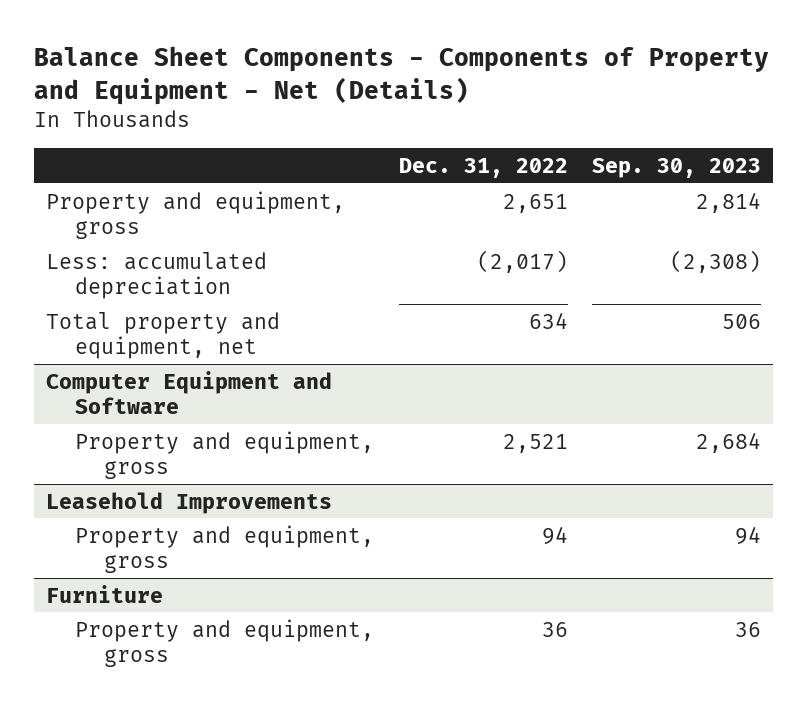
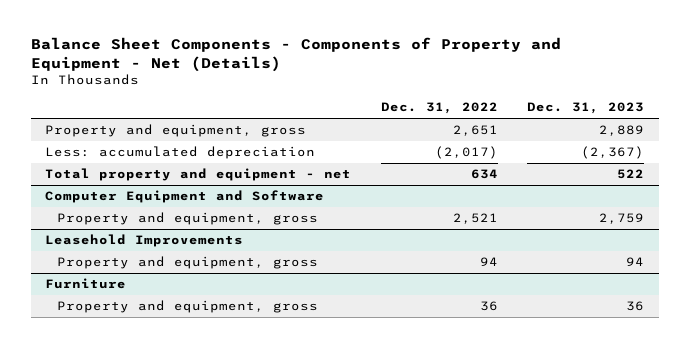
- | Dec. 31, 2022 | Sep. 30, 2023
+ | Dec. 31, 2022 | Dec. 31, 2023
- Total property and equipment, net | 634 | 506
+ Total property and equipment - net | 634 | 522

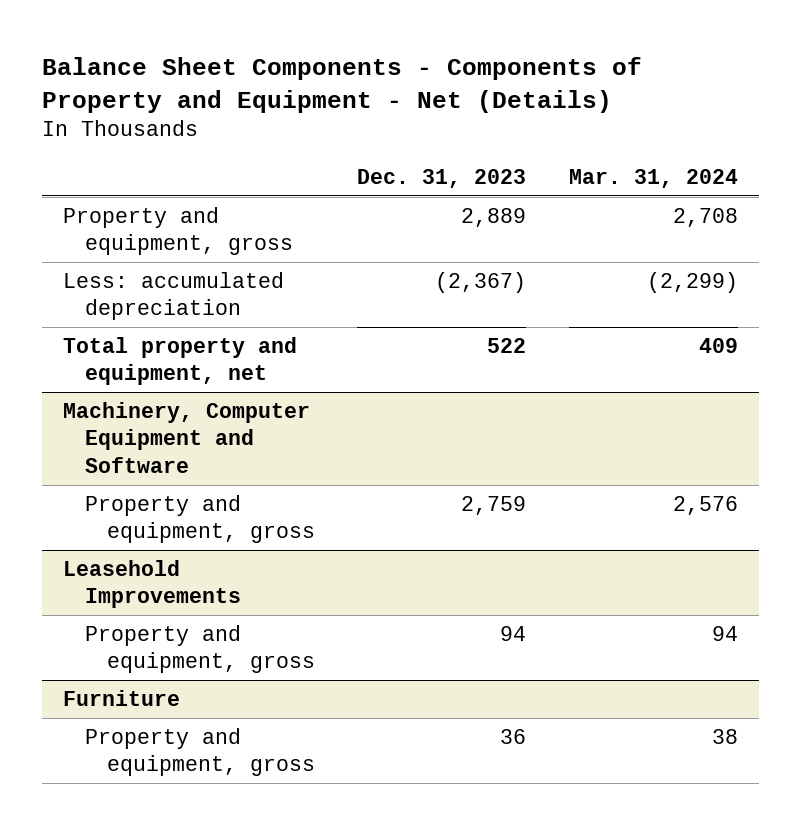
- | Dec. 31, 2022 | Dec. 31, 2023
+ | Dec. 31, 2023 | Mar. 31, 2024
- Total property and equipment - net | 634 | 522
- Computer Equipment and Software
+ Total property and equipment, net | 522 | 409
+ Machinery, Computer Equipment and Software

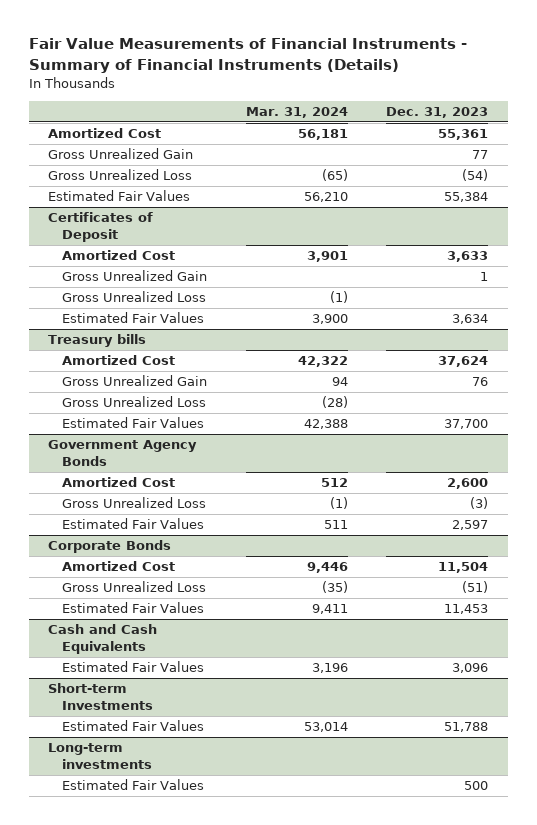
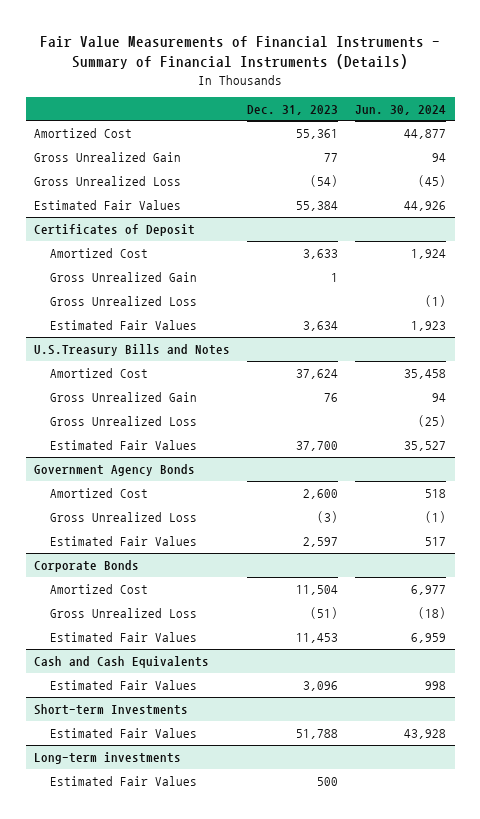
- | Mar. 31, 2024 | Dec. 31, 2023
+ | Dec. 31, 2023 | Jun. 30, 2024
- Treasury bills
+ U.S.Treasury Bills and Notes

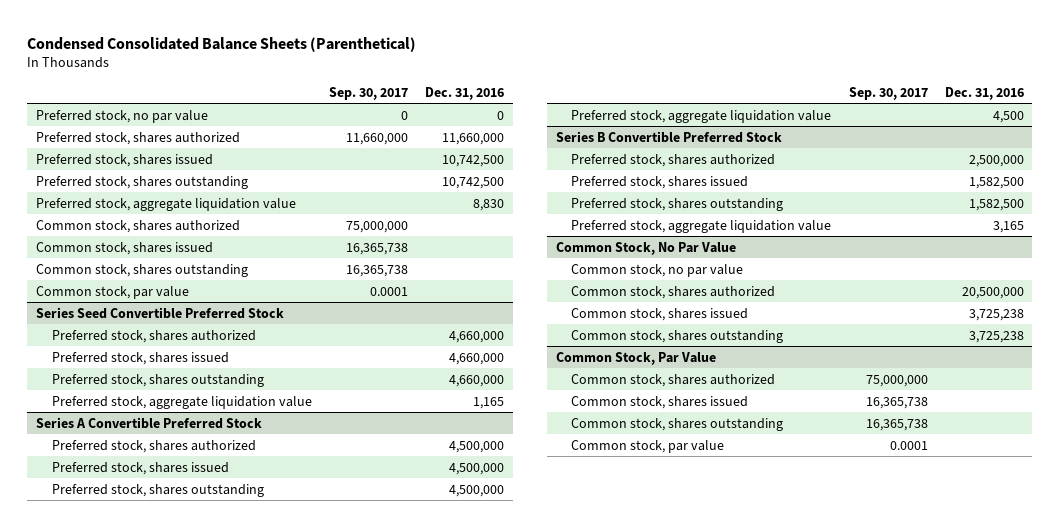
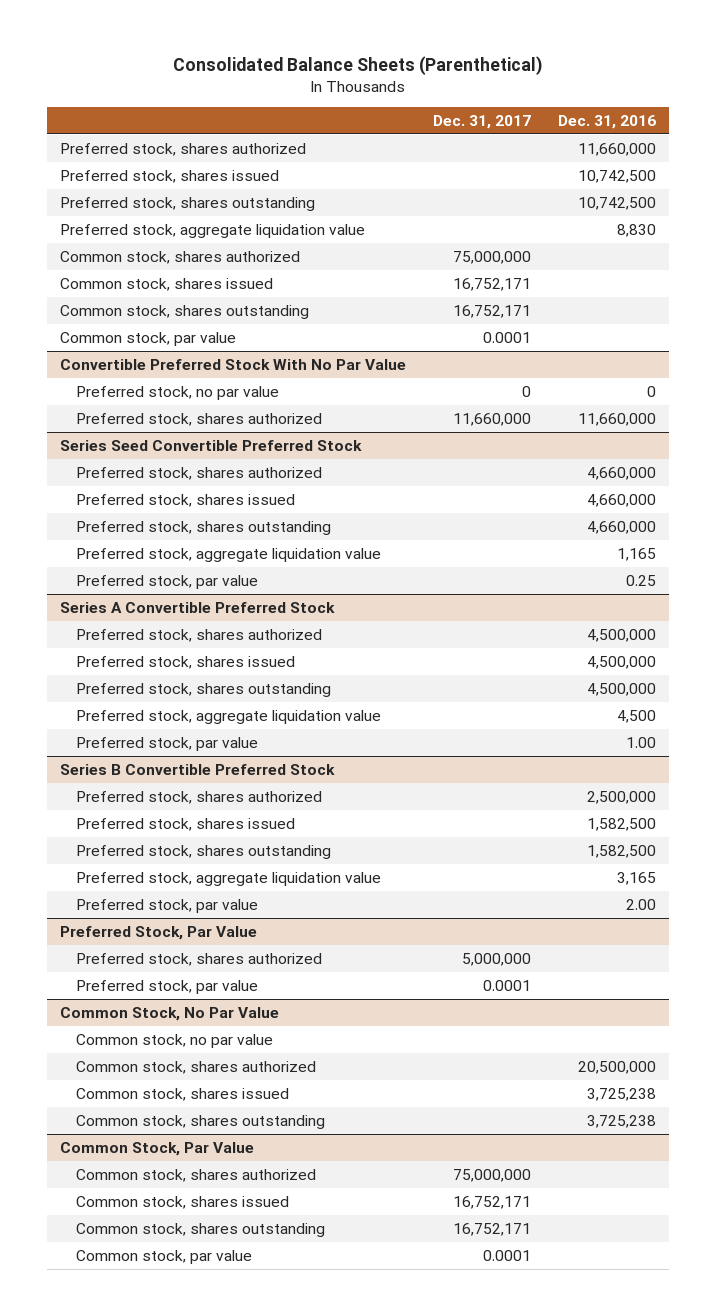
- Condensed Consolidated Balance Sheets (Parenthetical)
+ Consolidated Balance Sheets (Parenthetical)
- | Sep. 30, 2017 | Dec. 31, 2016
+ | Dec. 31, 2017 | Dec. 31, 2016
- Preferred stock, no par value | 0 | 0
+ Convertible Preferred Stock With No Par Value
+ Preferred stock, no par value | 0 | 0
+ Preferred stock, shares authorized | 11,660,000 | 11,660,000
@ Series Seed Convertible Preferred Stock
+ Preferred stock, par value | | 0.25
@ Series A Convertible Preferred Stock
+ Preferred stock, par value | | 1.00
@ Series B Convertible Preferred Stock
+ Preferred stock, par value | | 2.00
+ Preferred Stock, Par Value
+ Preferred stock, shares authorized | 5,000,000 |
+ Preferred stock, par value | 0.0001 |

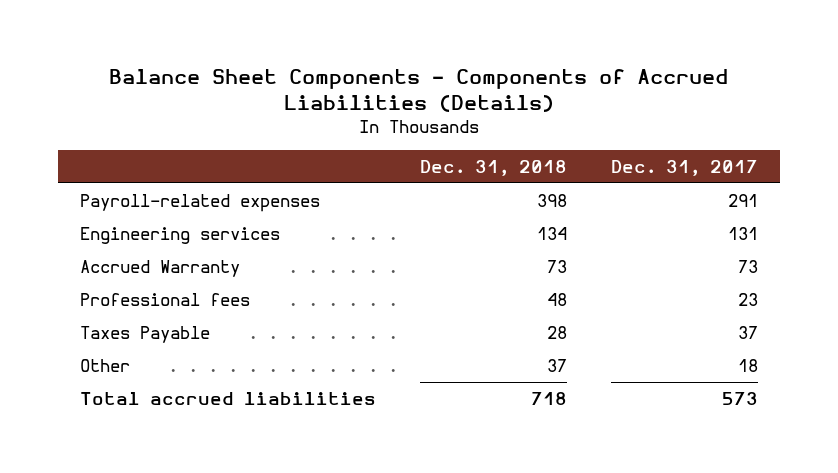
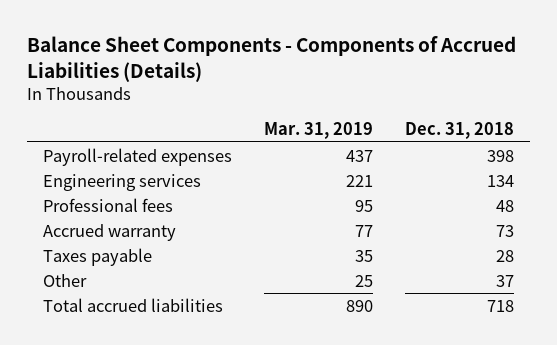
- | Dec. 31, 2018 | Dec. 31, 2017
+ | Mar. 31, 2019 | Dec. 31, 2018
- Accrued Warranty | 73 | 73
- Taxes Payable | 28 | 37
+ Accrued warranty | 77 | 73
+ Taxes payable | 35 | 28

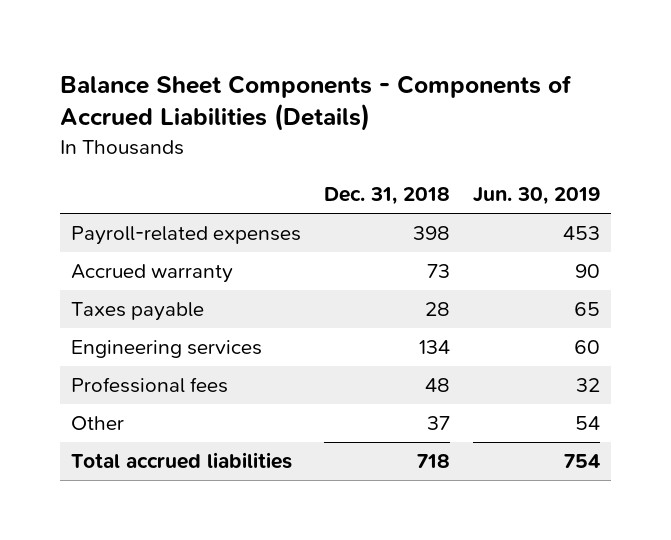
- | Mar. 31, 2019 | Dec. 31, 2018
+ | Dec. 31, 2018 | Jun. 30, 2019
moved down: Engineering services | 134 | 60
moved down: Professional fees | 48 | 32

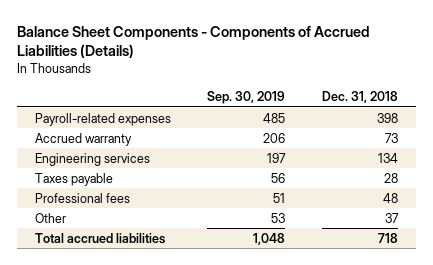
- | Dec. 31, 2018 | Jun. 30, 2019
+ | Sep. 30, 2019 | Dec. 31, 2018
moved down: Taxes payable | 56 | 28

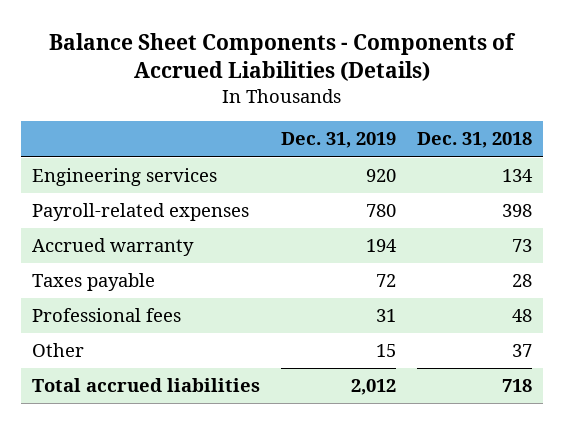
- | Sep. 30, 2019 | Dec. 31, 2018
+ | Dec. 31, 2019 | Dec. 31, 2018
moved up: Engineering services | 920 | 134

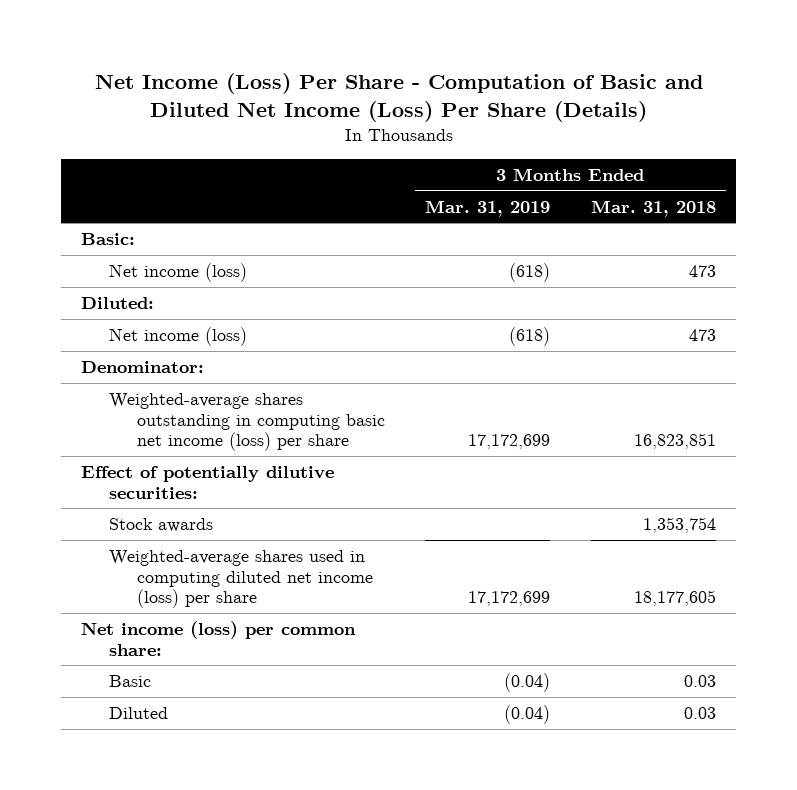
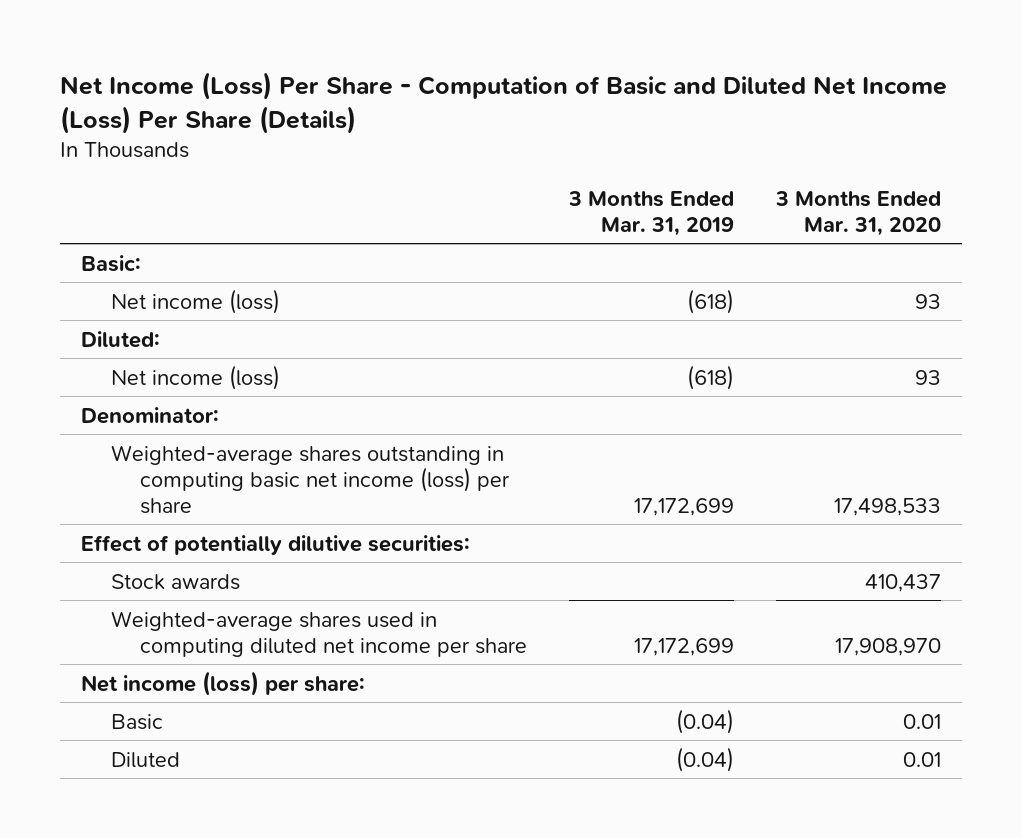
- | 3 Months Ended Mar. 31, 2019 | 3 Months Ended Mar. 31, 2018
+ | 3 Months Ended Mar. 31, 2019 | 3 Months Ended Mar. 31, 2020
- Weighted-average shares used in computing diluted net income (loss) per share | 17,172,699 | 18,177,605
- Net income (loss) per common share:
+ Weighted-average shares used in computing diluted net income per share | 17,172,699 | 17,908,970
+ Net income (loss) per share:

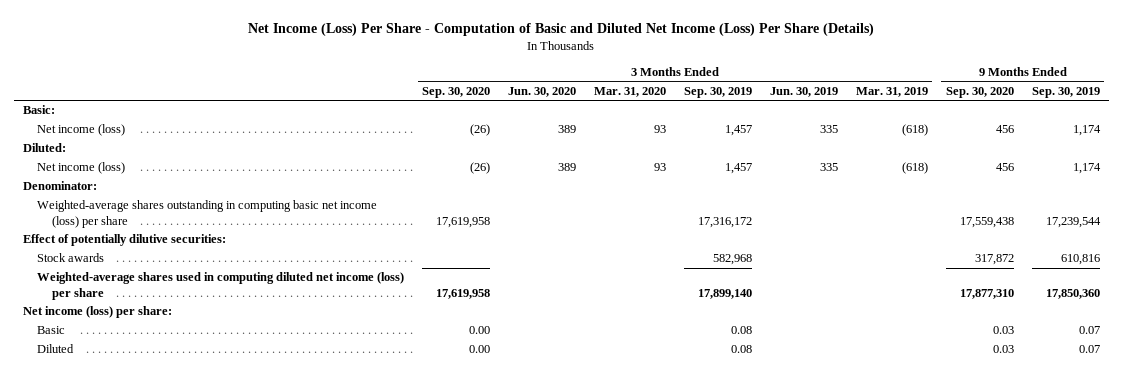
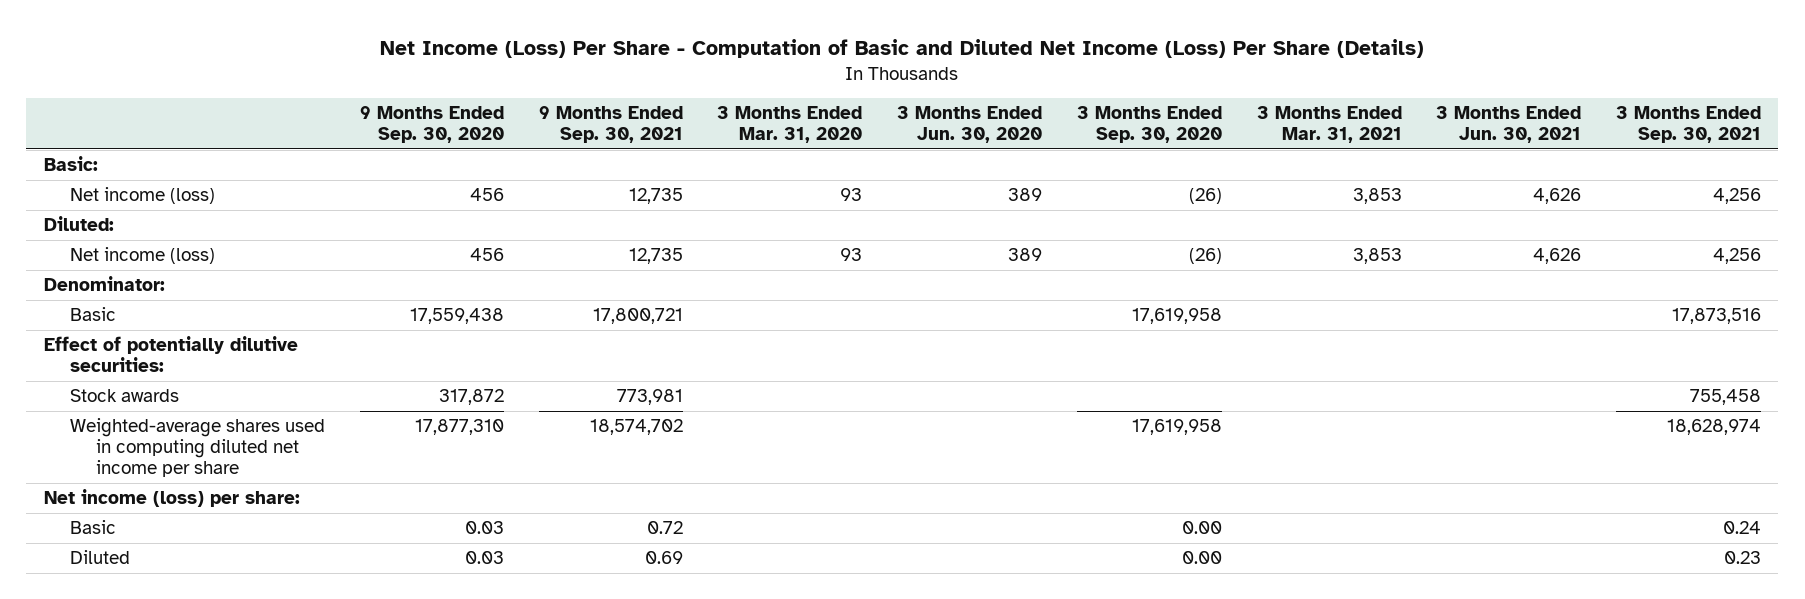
- | 3 Months Ended Sep. 30, 2020 | 3 Months Ended Jun. 30, 2020 | 3 Months Ended Mar. 31, 2020 | 3 Months Ended Sep. 30, 2019 | 3 Months Ended Jun. 30, 2019 | 3 Months Ended Mar. 31, 2019 | 9 Months Ended Sep. 30, 2020 | 9 Months Ended Sep. 30, 2019
+ | 9 Months Ended Sep. 30, 2020 | 9 Months Ended Sep. 30, 2021 | 3 Months Ended Mar. 31, 2020 | 3 Months Ended Jun. 30, 2020 | 3 Months Ended Sep. 30, 2020 | 3 Months Ended Mar. 31, 2021 | 3 Months Ended Jun. 30, 2021 | 3 Months Ended Sep. 30, 2021
- Weighted-average shares outstanding in computing basic net income (loss) per share | 17,619,958 | | | 17,316,172 | | | 17,559,438 | 17,239,544
+ Basic | 17,559,438 | 17,800,721 | | | 17,619,958 | | | 17,873,516
- Weighted-average shares used in computing diluted net income (loss) per share | 17,619,958 | | | 17,899,140 | | | 17,877,310 | 17,850,360
+ Weighted-average shares used in computing diluted net income per share | 17,877,310 | 18,574,702 | | | 17,619,958 | | | 18,628,974

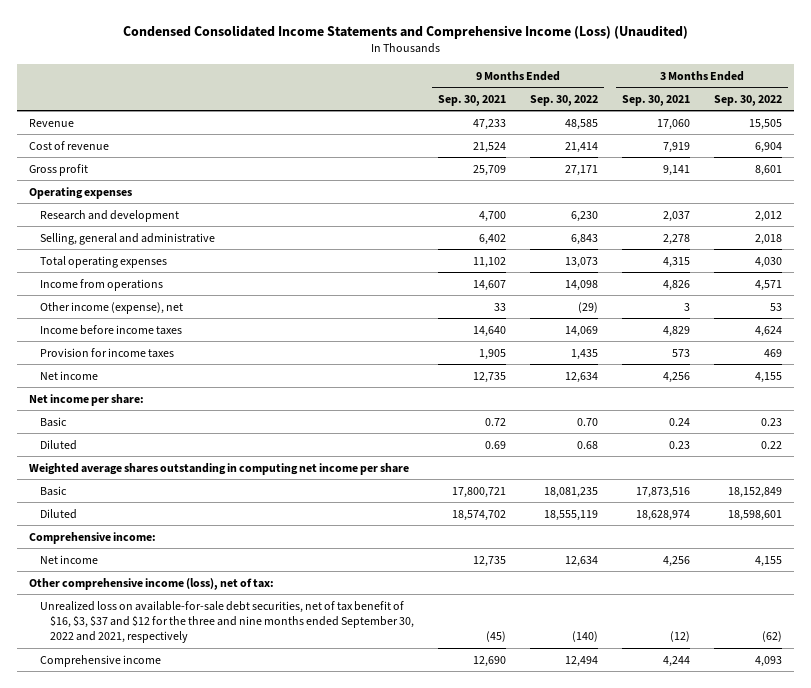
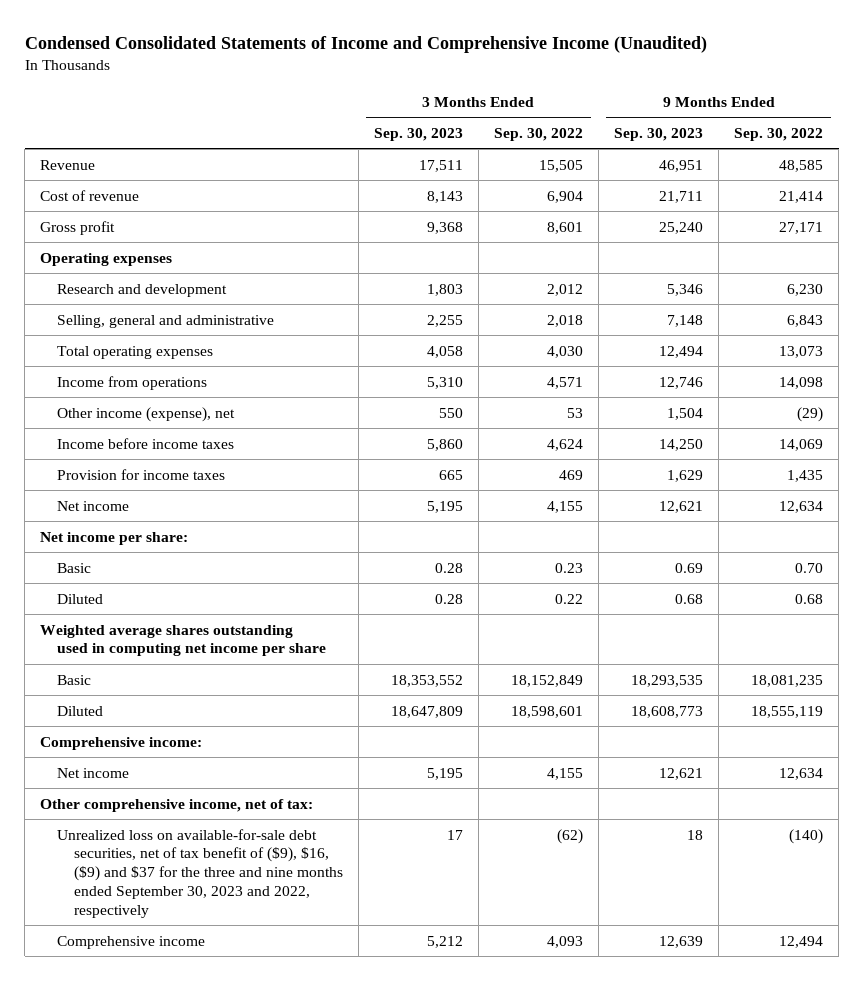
- Condensed Consolidated Income Statements and Comprehensive Income (Loss) (Unaudited)
+ Condensed Consolidated Statements of Income and Comprehensive Income (Unaudited)
- | 9 Months Ended Sep. 30, 2021 | 9 Months Ended Sep. 30, 2022 | 3 Months Ended Sep. 30, 2021 | 3 Months Ended Sep. 30, 2022
+ | 3 Months Ended Sep. 30, 2023 | 3 Months Ended Sep. 30, 2022 | 9 Months Ended Sep. 30, 2023 | 9 Months Ended Sep. 30, 2022
- Weighted average shares outstanding in computing net income per share
+ Weighted average shares outstanding used in computing net income per share
- Other comprehensive income (loss), net of tax:
- Unrealized loss on available-for-sale debt securities, net of tax benefit of $16, $3, $37 and $12 for the three and nine months ended September 30, 2022 and 2021, respectively | (45) | (140) | (12) | (62)
+ Other comprehensive income, net of tax:
+ Unrealized loss on available-for-sale debt securities, net of tax benefit of ($9), $16, ($9) and $37 for the three and nine months ended September 30, 2023 and 2022, respectively | 17 | (62) | 18 | (140)

